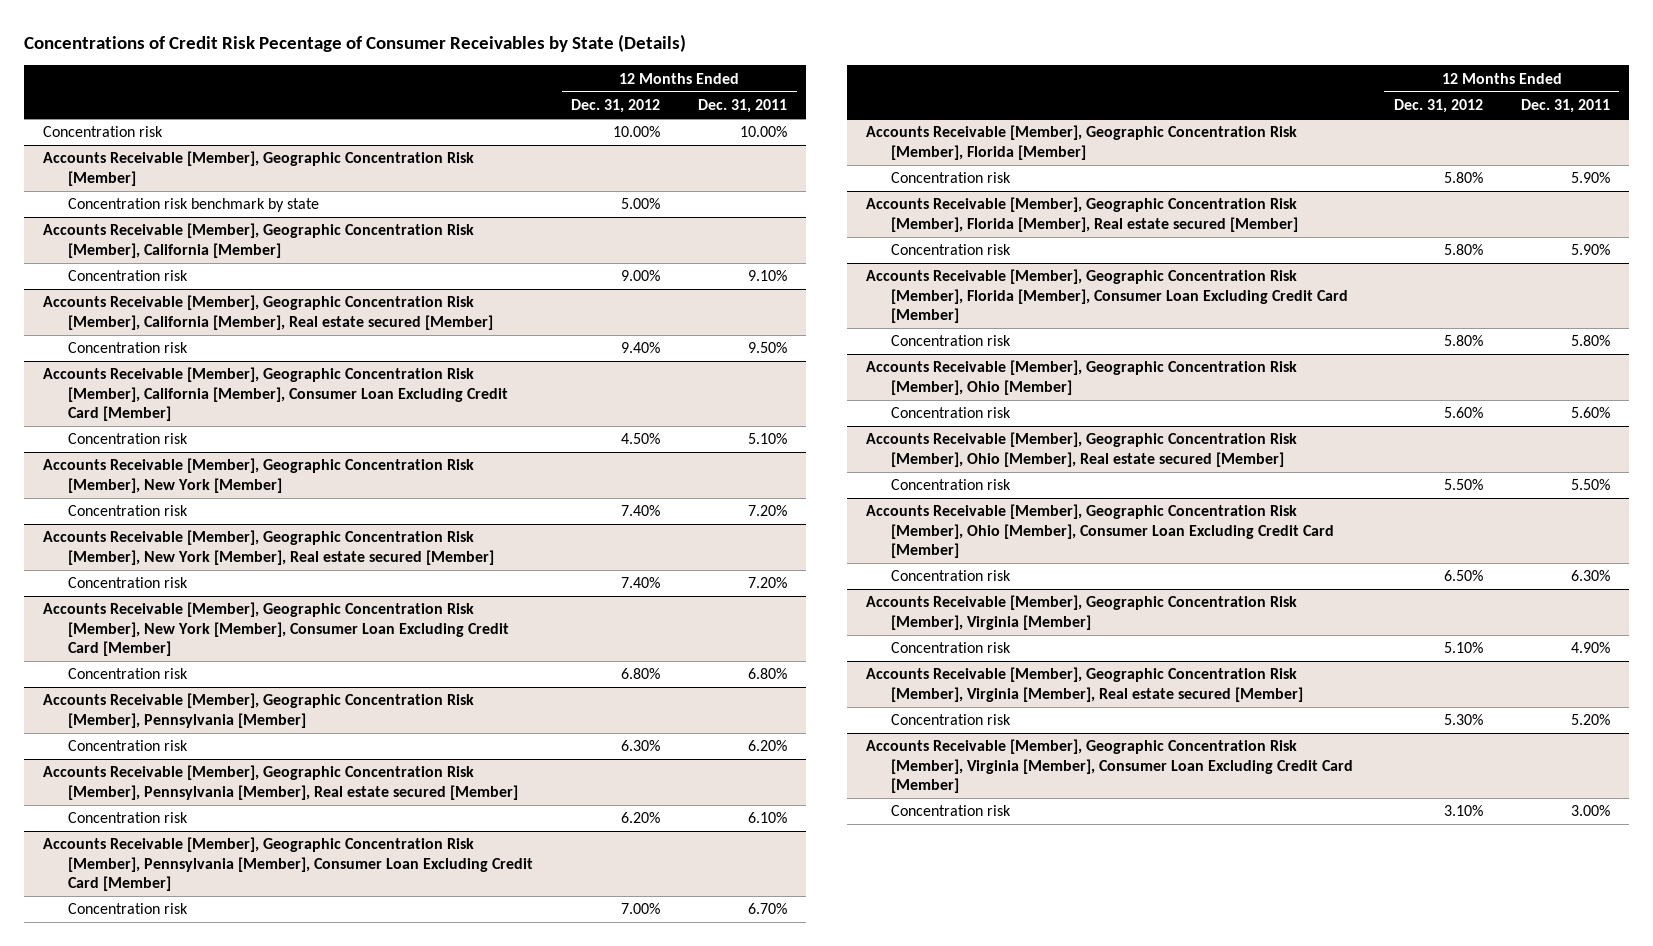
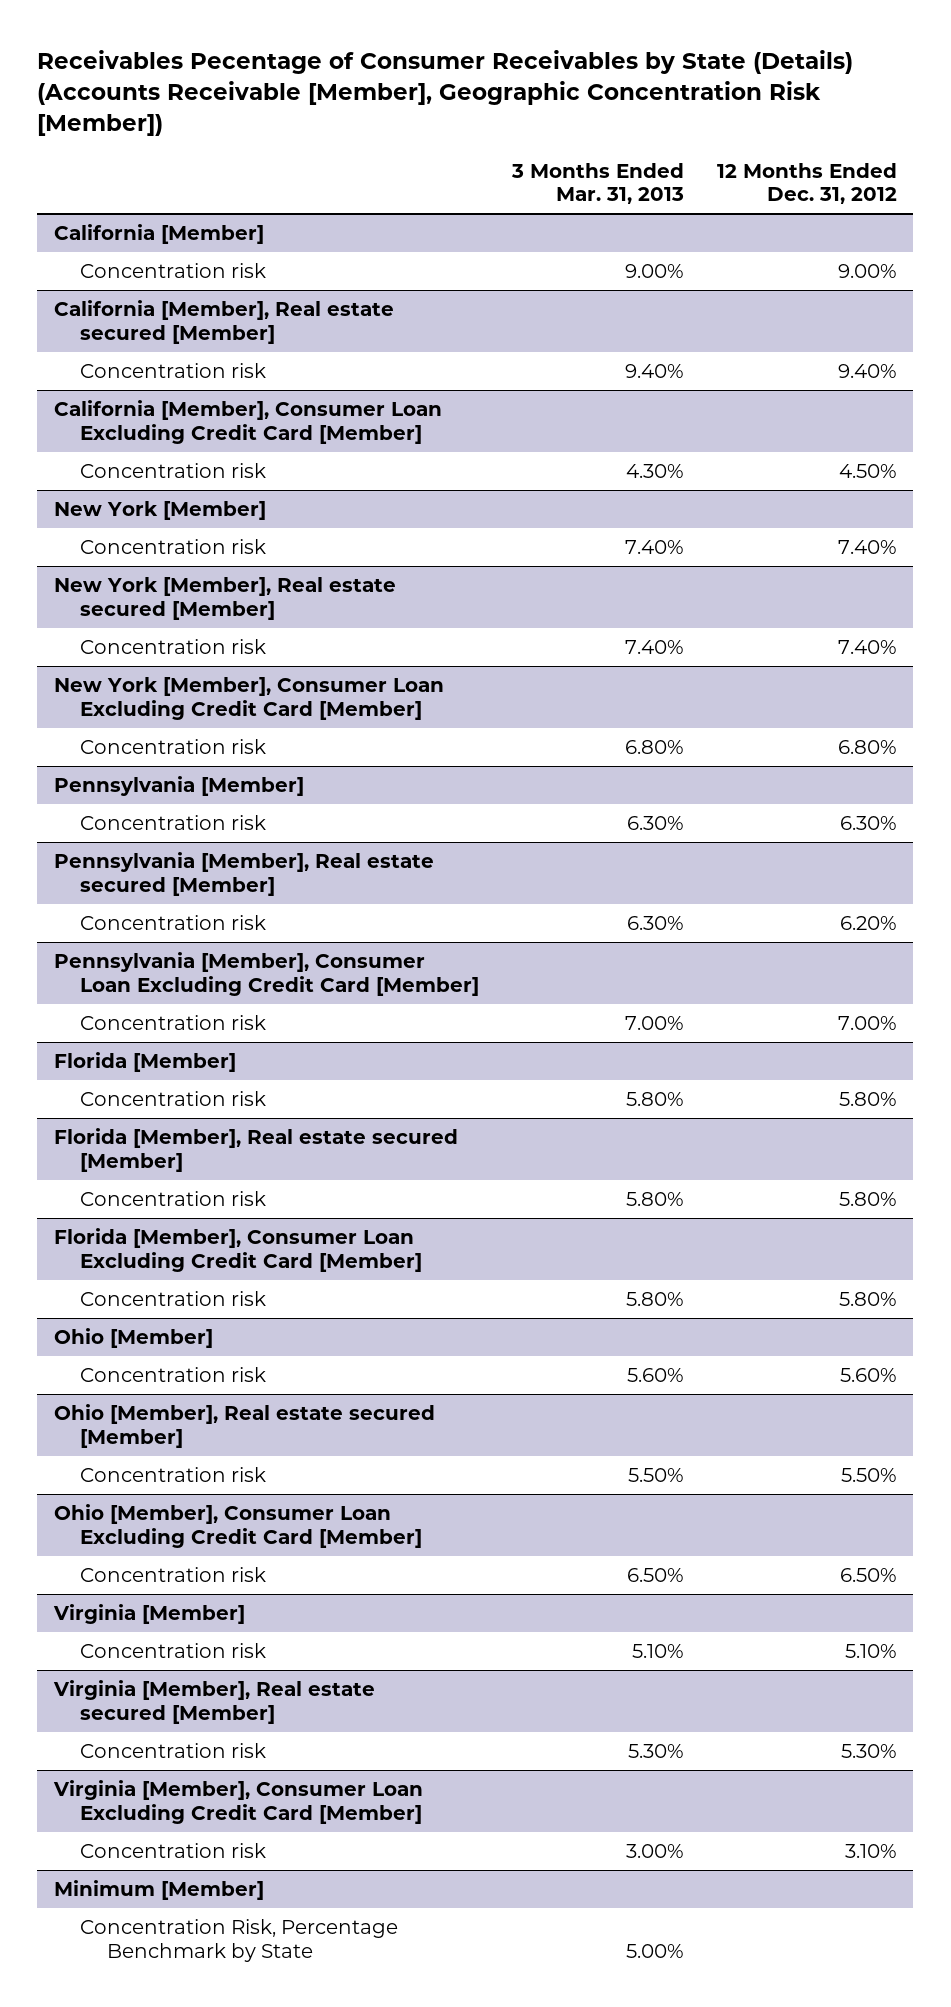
- Concentrations of Credit Risk Pecentage of Consumer Receivables by State (Details)
+ Receivables Pecentage of Consumer Receivables by State (Details) (Accounts Receivable [Member], Geographic Concentration Risk [Member])
- | 12 Months Ended Dec. 31, 2012 | 12 Months Ended Dec. 31, 2011
+ | 3 Months Ended Mar. 31, 2013 | 12 Months Ended Dec. 31, 2012
- Concentration risk | 10.00% | 10.00%
- Accounts Receivable [Member], Geographic Concentration Risk [Member]
- Concentration risk benchmark by state | 5.00% |
- Accounts Receivable [Member], Geographic Concentration Risk [Member], California [Member]
+ California [Member]
- Accounts Receivable [Member], Geographic Concentration Risk [Member], California [Member], Real estate secured [Member]
+ California [Member], Real estate secured [Member]
- Accounts Receivable [Member], Geographic Concentration Risk [Member], California [Member], Consumer Loan Excluding Credit Card [Member]
+ California [Member], Consumer Loan Excluding Credit Card [Member]
- Accounts Receivable [Member], Geographic Concentration Risk [Member], New York [Member]
+ New York [Member]
- Accounts Receivable [Member], Geographic Concentration Risk [Member], New York [Member], Real estate secured [Member]
+ New York [Member], Real estate secured [Member]
- Accounts Receivable [Member], Geographic Concentration Risk [Member], New York [Member], Consumer Loan Excluding Credit Card [Member]
+ New York [Member], Consumer Loan Excluding Credit Card [Member]
- Accounts Receivable [Member], Geographic Concentration Risk [Member], Pennsylvania [Member]
+ Pennsylvania [Member]
- Accounts Receivable [Member], Geographic Concentration Risk [Member], Pennsylvania [Member], Real estate secured [Member]
+ Pennsylvania [Member], Real estate secured [Member]
- Accounts Receivable [Member], Geographic Concentration Risk [Member], Pennsylvania [Member], Consumer Loan Excluding Credit Card [Member]
+ Pennsylvania [Member], Consumer Loan Excluding Credit Card [Member]
- Accounts Receivable [Member], Geographic Concentration Risk [Member], Florida [Member]
+ Florida [Member]
- Accounts Receivable [Member], Geographic Concentration Risk [Member], Florida [Member], Real estate secured [Member]
+ Florida [Member], Real estate secured [Member]
- Accounts Receivable [Member], Geographic Concentration Risk [Member], Florida [Member], Consumer Loan Excluding Credit Card [Member]
+ Florida [Member], Consumer Loan Excluding Credit Card [Member]
- Accounts Receivable [Member], Geographic Concentration Risk [Member], Ohio [Member]
+ Ohio [Member]
- Accounts Receivable [Member], Geographic Concentration Risk [Member], Ohio [Member], Real estate secured [Member]
+ Ohio [Member], Real estate secured [Member]
- Accounts Receivable [Member], Geographic Concentration Risk [Member], Ohio [Member], Consumer Loan Excluding Credit Card [Member]
+ Ohio [Member], Consumer Loan Excluding Credit Card [Member]
- Accounts Receivable [Member], Geographic Concentration Risk [Member], Virginia [Member]
+ Virginia [Member]
- Accounts Receivable [Member], Geographic Concentration Risk [Member], Virginia [Member], Real estate secured [Member]
+ Virginia [Member], Real estate secured [Member]
- Accounts Receivable [Member], Geographic Concentration Risk [Member], Virginia [Member], Consumer Loan Excluding Credit Card [Member]
+ Virginia [Member], Consumer Loan Excluding Credit Card [Member]
+ Minimum [Member]
+ Concentration Risk, Percentage Benchmark by State | 5.00% |

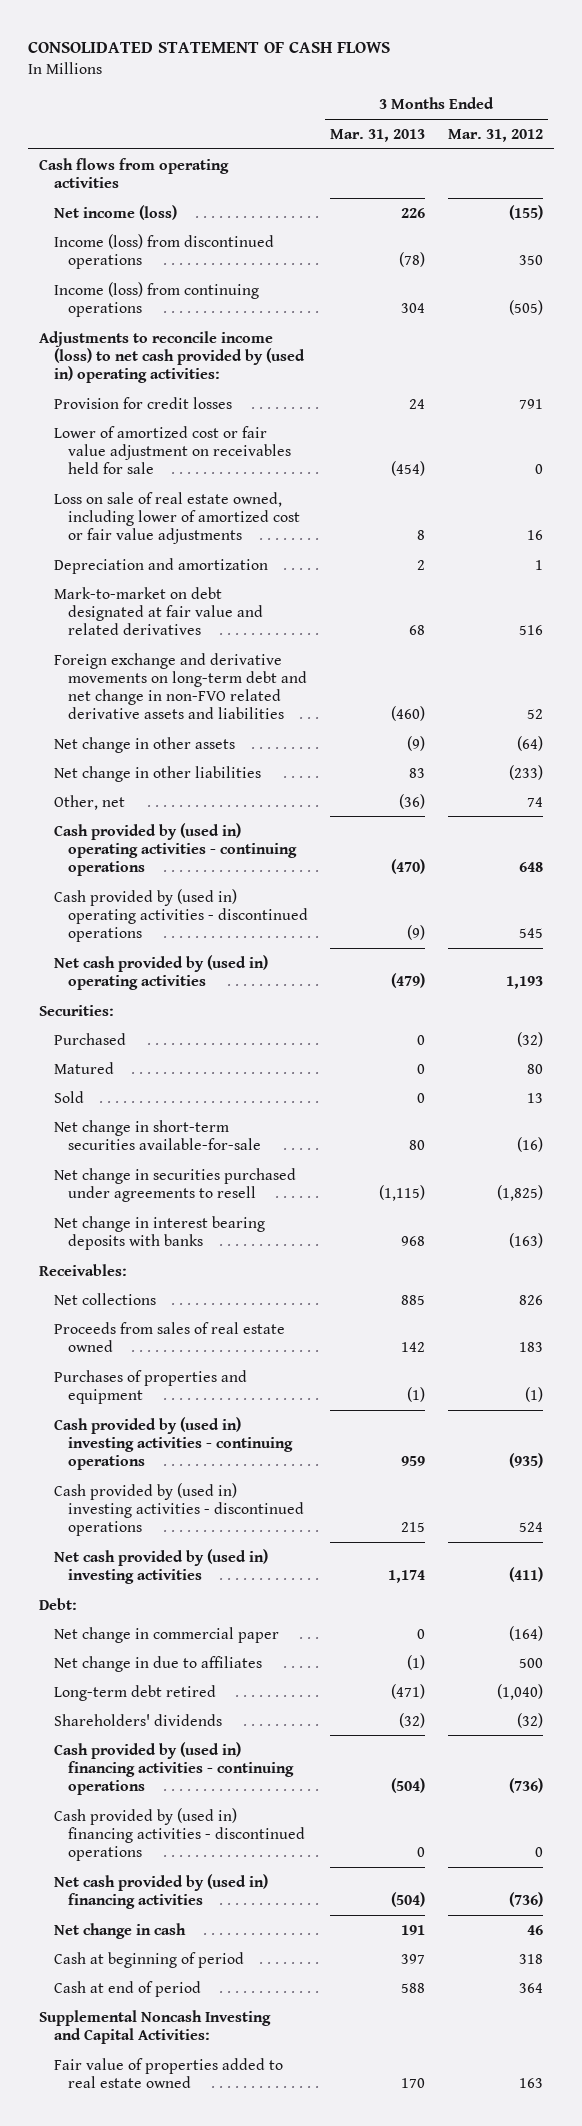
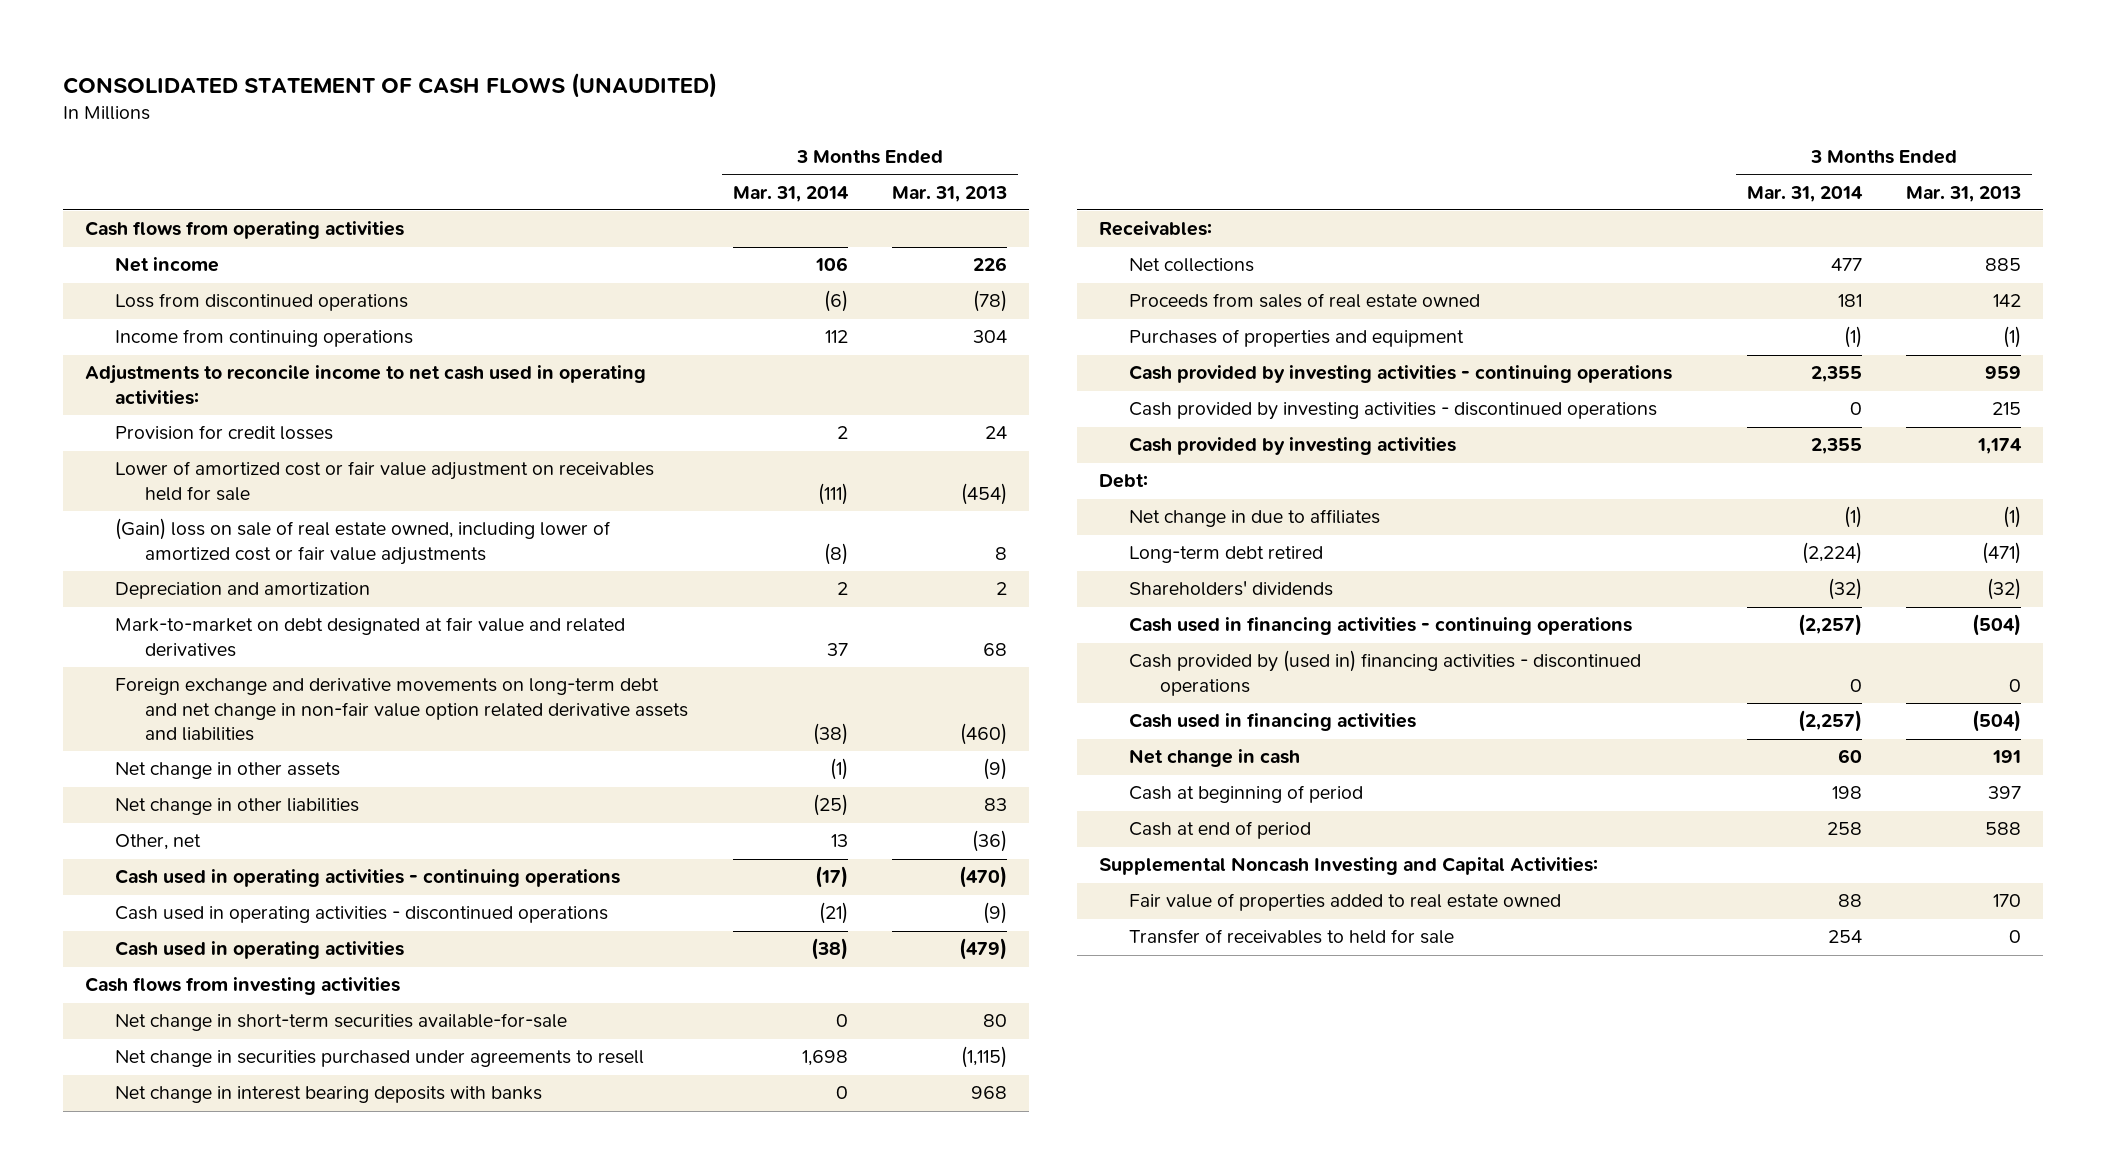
- CONSOLIDATED STATEMENT OF CASH FLOWS
+ CONSOLIDATED STATEMENT OF CASH FLOWS (UNAUDITED)
- | 3 Months Ended Mar. 31, 2013 | 3 Months Ended Mar. 31, 2012
+ | 3 Months Ended Mar. 31, 2014 | 3 Months Ended Mar. 31, 2013
- Net income (loss) | 226 | (155)
- Income (loss) from discontinued operations | (78) | 350
- Income (loss) from continuing operations | 304 | (505)
- Adjustments to reconcile income (loss) to net cash provided by (used in) operating activities:
+ Net income | 106 | 226
+ Loss from discontinued operations | (6) | (78)
+ Income from continuing operations | 112 | 304
+ Adjustments to reconcile income to net cash used in operating activities:
- Loss on sale of real estate owned, including lower of amortized cost or fair value adjustments | 8 | 16
+ (Gain) loss on sale of real estate owned, including lower of amortized cost or fair value adjustments | (8) | 8
- Foreign exchange and derivative movements on long-term debt and net change in non-FVO related derivative assets and liabilities | (460) | 52
+ Foreign exchange and derivative movements on long-term debt and net change in non-fair value option related derivative assets and liabilities | (38) | (460)
- Cash provided by (used in) operating activities - continuing operations | (470) | 648
- Cash provided by (used in) operating activities - discontinued operations | (9) | 545
- Net cash provided by (used in) operating activities | (479) | 1,193
- Securities:
- Purchased | 0 | (32)
- Matured | 0 | 80
- Sold | 0 | 13
+ Cash used in operating activities - continuing operations | (17) | (470)
+ Cash used in operating activities - discontinued operations | (21) | (9)
+ Cash used in operating activities | (38) | (479)
+ Cash flows from investing activities
- Cash provided by (used in) investing activities - continuing operations | 959 | (935)
- Cash provided by (used in) investing activities - discontinued operations | 215 | 524
- Net cash provided by (used in) investing activities | 1,174 | (411)
+ Cash provided by investing activities - continuing operations | 2,355 | 959
+ Cash provided by investing activities - discontinued operations | 0 | 215
+ Cash provided by investing activities | 2,355 | 1,174
- Net change in commercial paper | 0 | (164)
- Cash provided by (used in) financing activities - continuing operations | (504) | (736)
+ Cash used in financing activities - continuing operations | (2,257) | (504)
- Net cash provided by (used in) financing activities | (504) | (736)
+ Cash used in financing activities | (2,257) | (504)
+ Transfer of receivables to held for sale | 254 | 0

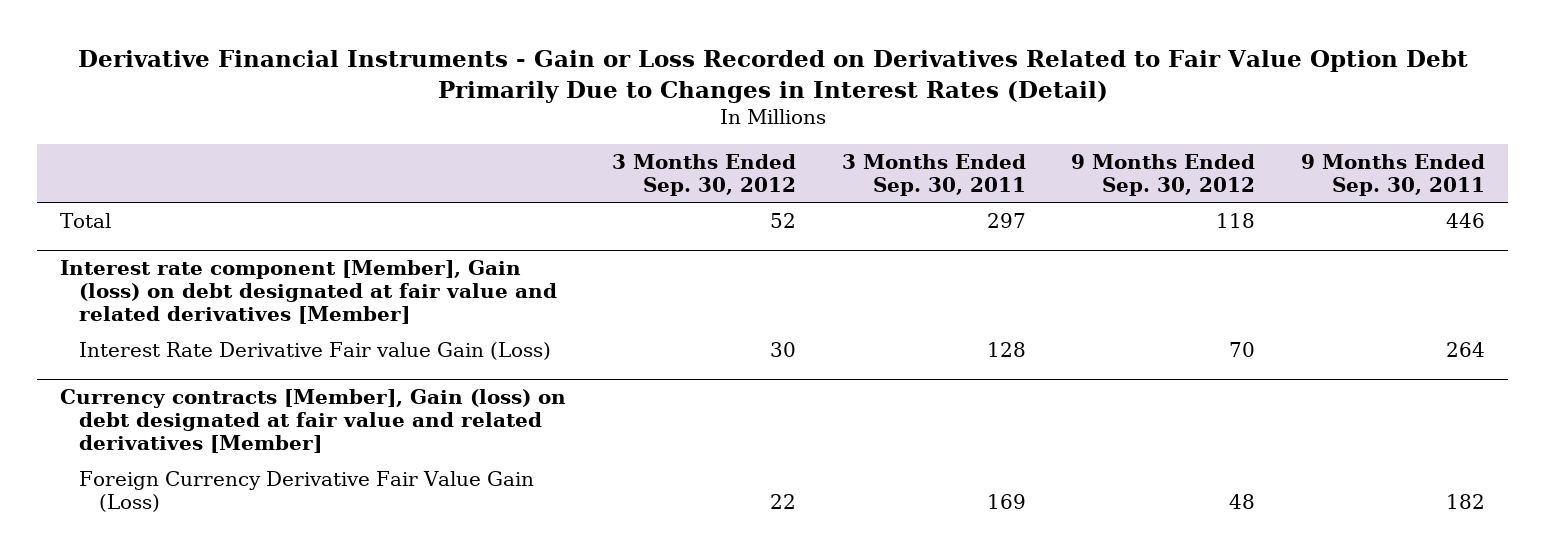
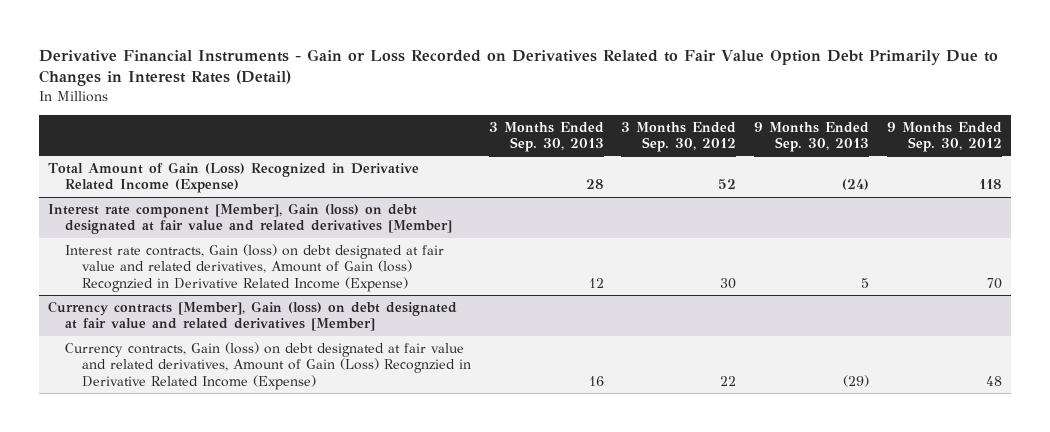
- | 3 Months Ended Sep. 30, 2012 | 3 Months Ended Sep. 30, 2011 | 9 Months Ended Sep. 30, 2012 | 9 Months Ended Sep. 30, 2011
+ | 3 Months Ended Sep. 30, 2013 | 3 Months Ended Sep. 30, 2012 | 9 Months Ended Sep. 30, 2013 | 9 Months Ended Sep. 30, 2012
- Total | 52 | 297 | 118 | 446
+ Total Amount of Gain (Loss) Recognized in Derivative Related Income (Expense) | 28 | 52 | (24) | 118
@ Interest rate component [Member], Gain (loss) on debt designated at fair value and related derivatives [Member]
- Interest Rate Derivative Fair value Gain (Loss) | 30 | 128 | 70 | 264
+ Interest rate contracts, Gain (loss) on debt designated at fair value and related derivatives, Amount of Gain (loss) Recognzied in Derivative Related Income (Expense) | 12 | 30 | 5 | 70
@ Currency contracts [Member], Gain (loss) on debt designated at fair value and related derivatives [Member]
- Foreign Currency Derivative Fair Value Gain (Loss) | 22 | 169 | 48 | 182
+ Currency contracts, Gain (loss) on debt designated at fair value and related derivatives, Amount of Gain (Loss) Recognzied in Derivative Related Income (Expense) | 16 | 22 | (29) | 48

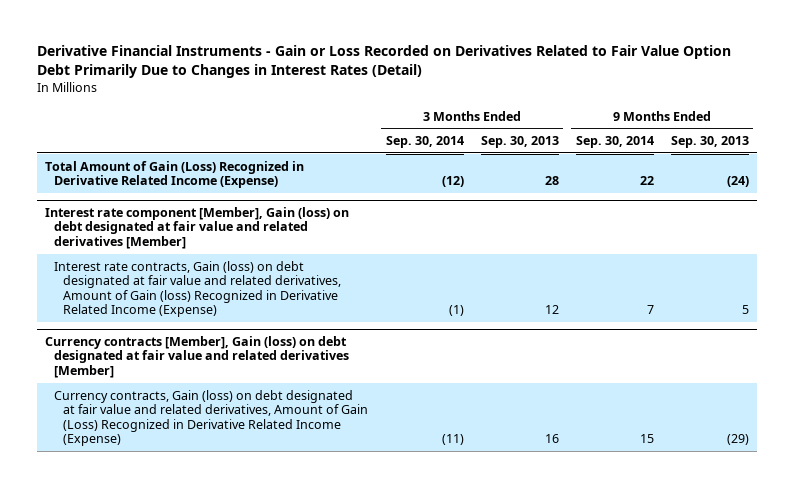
- | 3 Months Ended Sep. 30, 2013 | 3 Months Ended Sep. 30, 2012 | 9 Months Ended Sep. 30, 2013 | 9 Months Ended Sep. 30, 2012
+ | 3 Months Ended Sep. 30, 2014 | 3 Months Ended Sep. 30, 2013 | 9 Months Ended Sep. 30, 2014 | 9 Months Ended Sep. 30, 2013
@ Interest rate component [Member], Gain (loss) on debt designated at fair value and related derivatives [Member]
- Interest rate contracts, Gain (loss) on debt designated at fair value and related derivatives, Amount of Gain (loss) Recognzied in Derivative Related Income (Expense) | 12 | 30 | 5 | 70
+ Interest rate contracts, Gain (loss) on debt designated at fair value and related derivatives, Amount of Gain (loss) Recognized in Derivative Related Income (Expense) | (1) | 12 | 7 | 5
@ Currency contracts [Member], Gain (loss) on debt designated at fair value and related derivatives [Member]
- Currency contracts, Gain (loss) on debt designated at fair value and related derivatives, Amount of Gain (Loss) Recognzied in Derivative Related Income (Expense) | 16 | 22 | (29) | 48
+ Currency contracts, Gain (loss) on debt designated at fair value and related derivatives, Amount of Gain (Loss) Recognized in Derivative Related Income (Expense) | (11) | 16 | 15 | (29)

